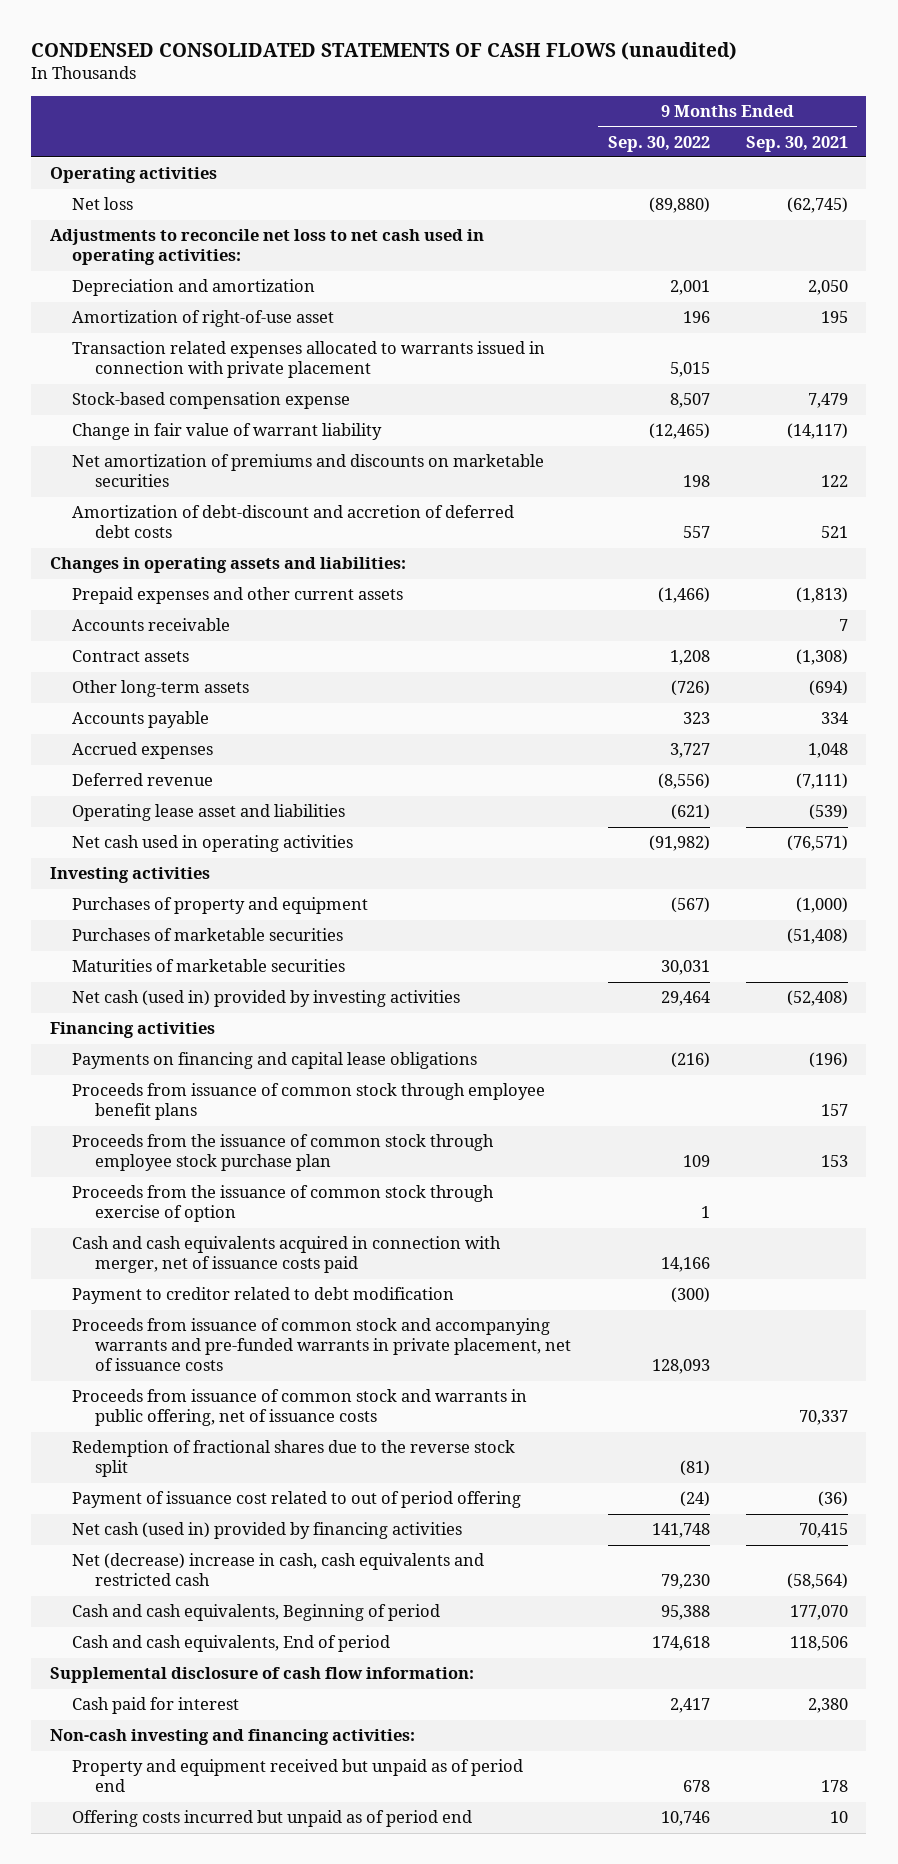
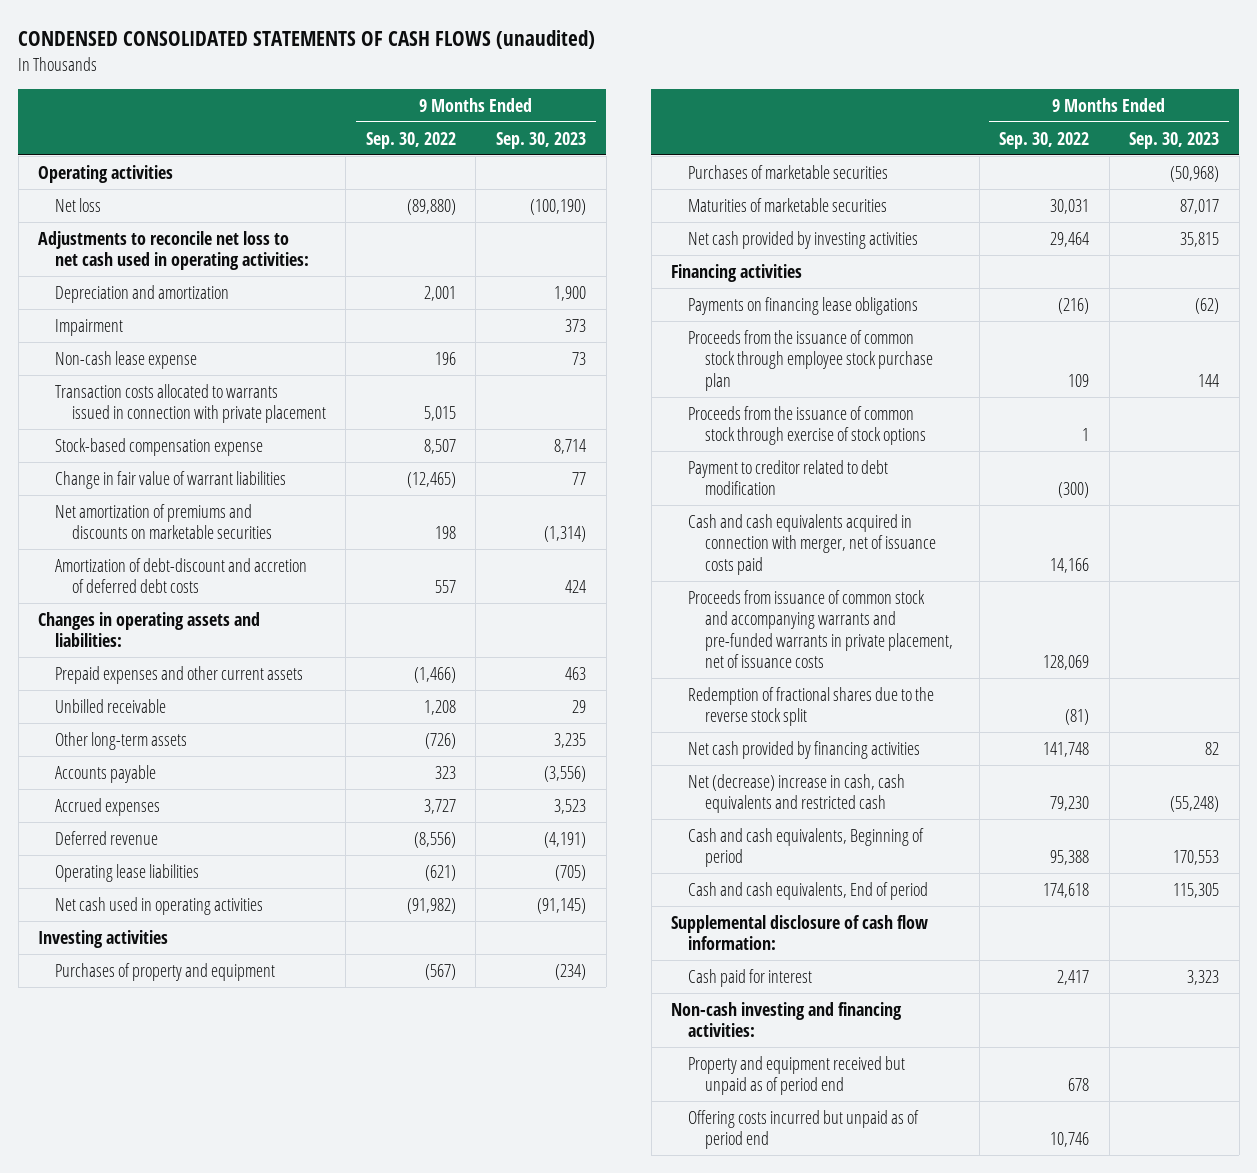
- | 9 Months Ended Sep. 30, 2022 | 9 Months Ended Sep. 30, 2021
+ | 9 Months Ended Sep. 30, 2022 | 9 Months Ended Sep. 30, 2023
- Amortization of right-of-use asset | 196 | 195
- Transaction related expenses allocated to warrants issued in connection with private placement | 5,015 |
+ Impairment | | 373
+ Non-cash lease expense | 196 | 73
+ Transaction costs allocated to warrants issued in connection with private placement | 5,015 |
- Change in fair value of warrant liability | (12,465) | (14,117)
+ Change in fair value of warrant liabilities | (12,465) | 77
- Accounts receivable | | 7
- Contract assets | 1,208 | (1,308)
+ Unbilled receivable | 1,208 | 29
- Operating lease asset and liabilities | (621) | (539)
+ Operating lease liabilities | (621) | (705)
- Net cash (used in) provided by investing activities | 29,464 | (52,408)
+ Net cash provided by investing activities | 29,464 | 35,815
- Payments on financing and capital lease obligations | (216) | (196)
- Proceeds from issuance of common stock through employee benefit plans | | 157
+ Payments on financing lease obligations | (216) | (62)
- Proceeds from the issuance of common stock through exercise of option | 1 |
+ Proceeds from the issuance of common stock through exercise of stock options | 1 |
- Proceeds from issuance of common stock and accompanying warrants and pre-funded warrants in private placement, net of issuance costs | 128,093 |
- Proceeds from issuance of common stock and warrants in public offering, net of issuance costs | | 70,337
moved down: Cash and cash equivalents acquired in connection with merger, net of issuance costs paid | 14,166 |
+ Proceeds from issuance of common stock and accompanying warrants and pre-funded warrants in private placement, net of issuance costs | 128,069 |
- Payment of issuance cost related to out of period offering | (24) | (36)
- Net cash (used in) provided by financing activities | 141,748 | 70,415
+ Net cash provided by financing activities | 141,748 | 82

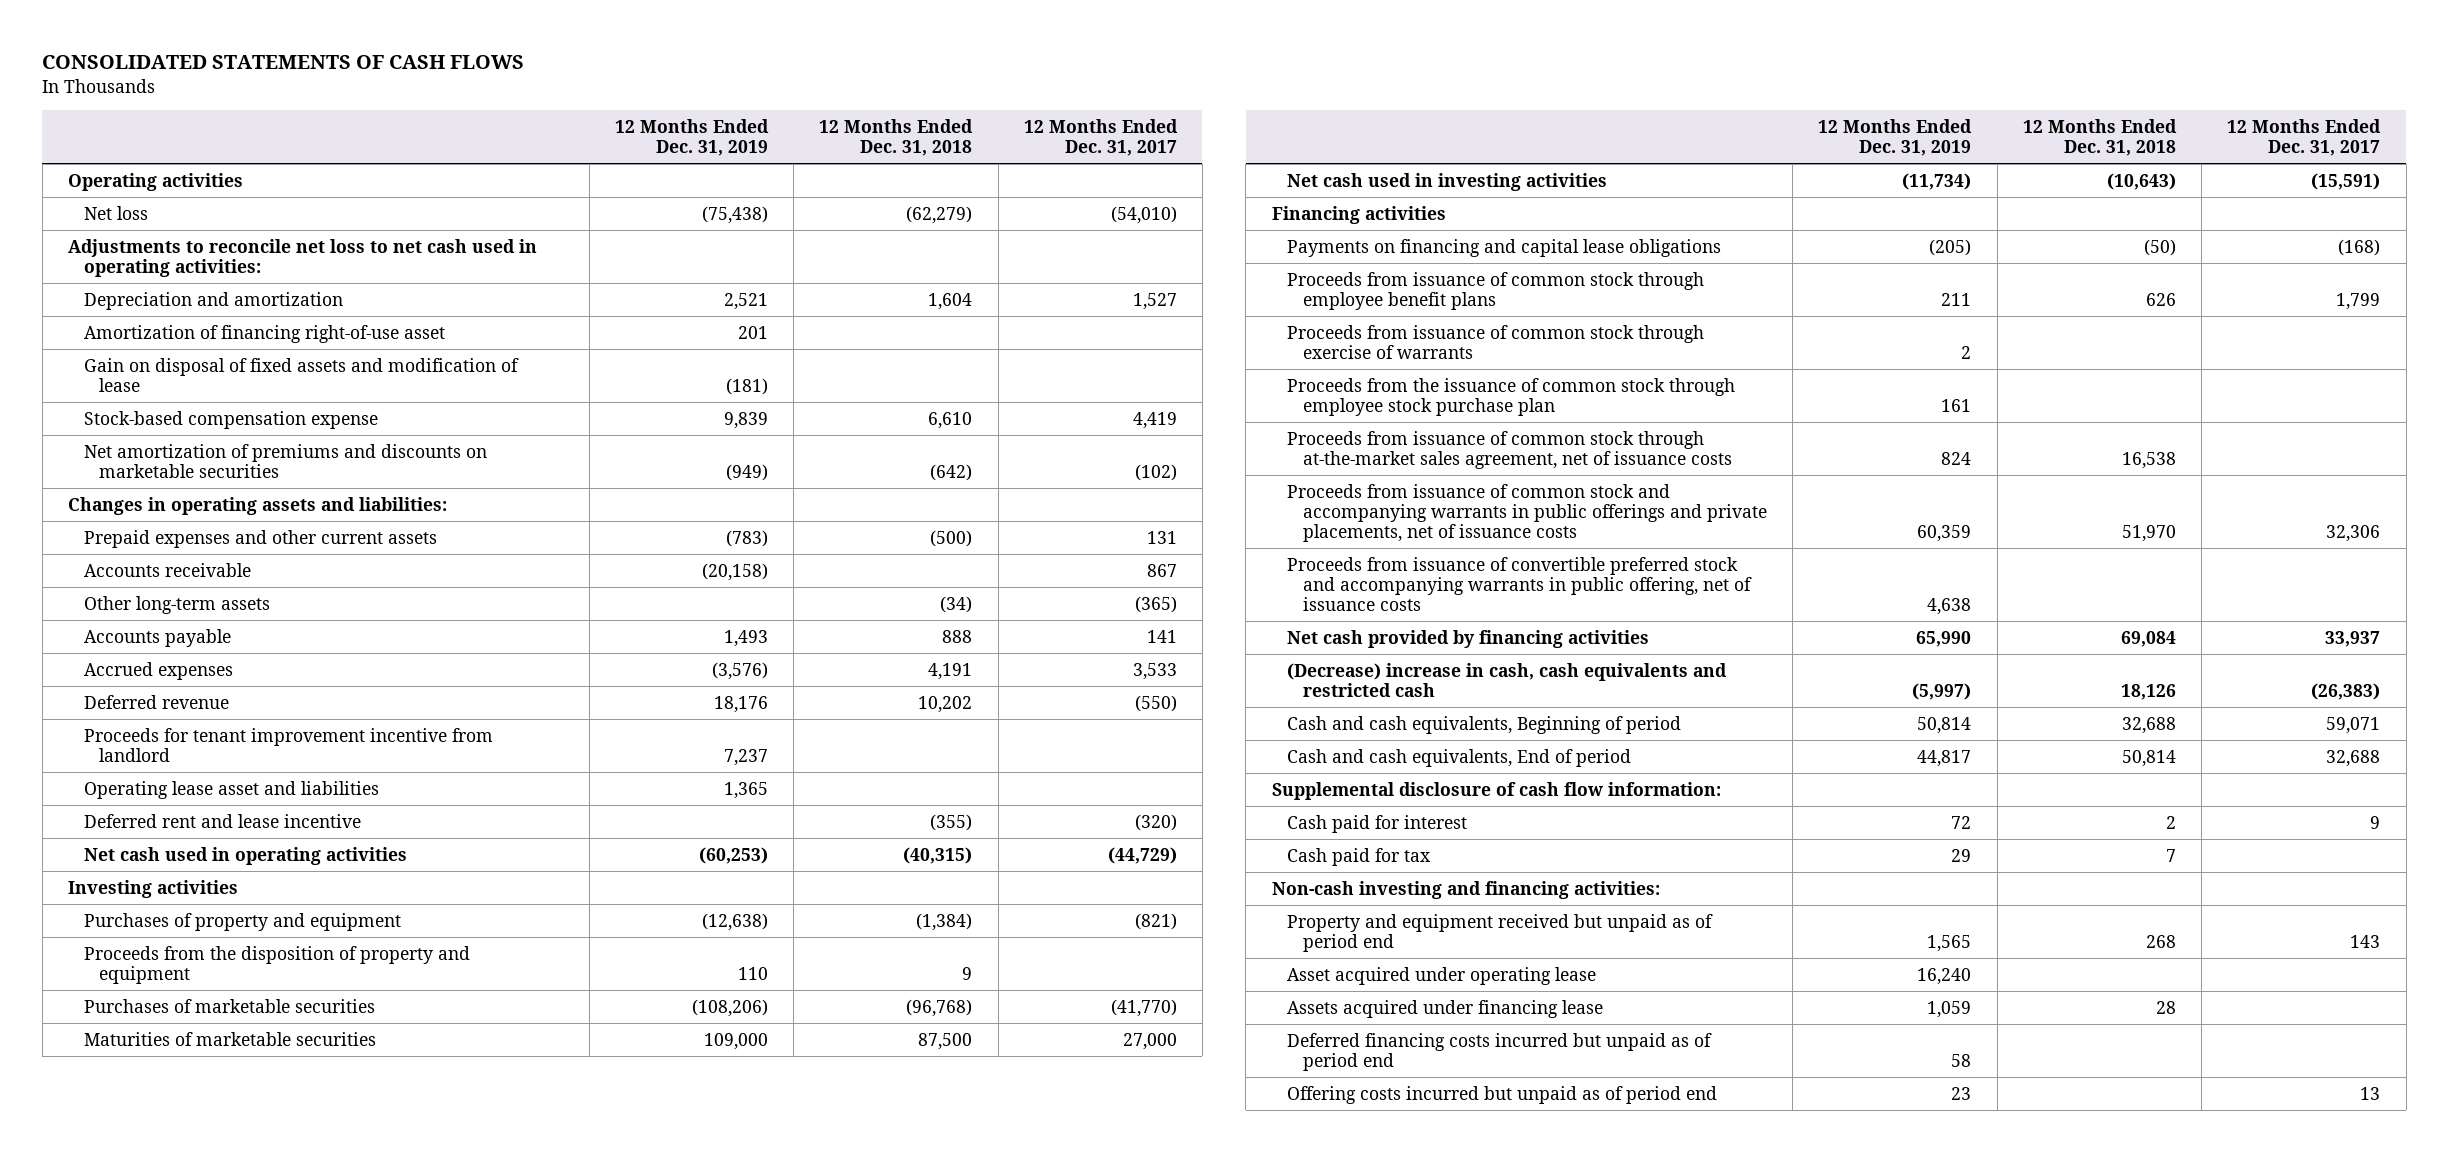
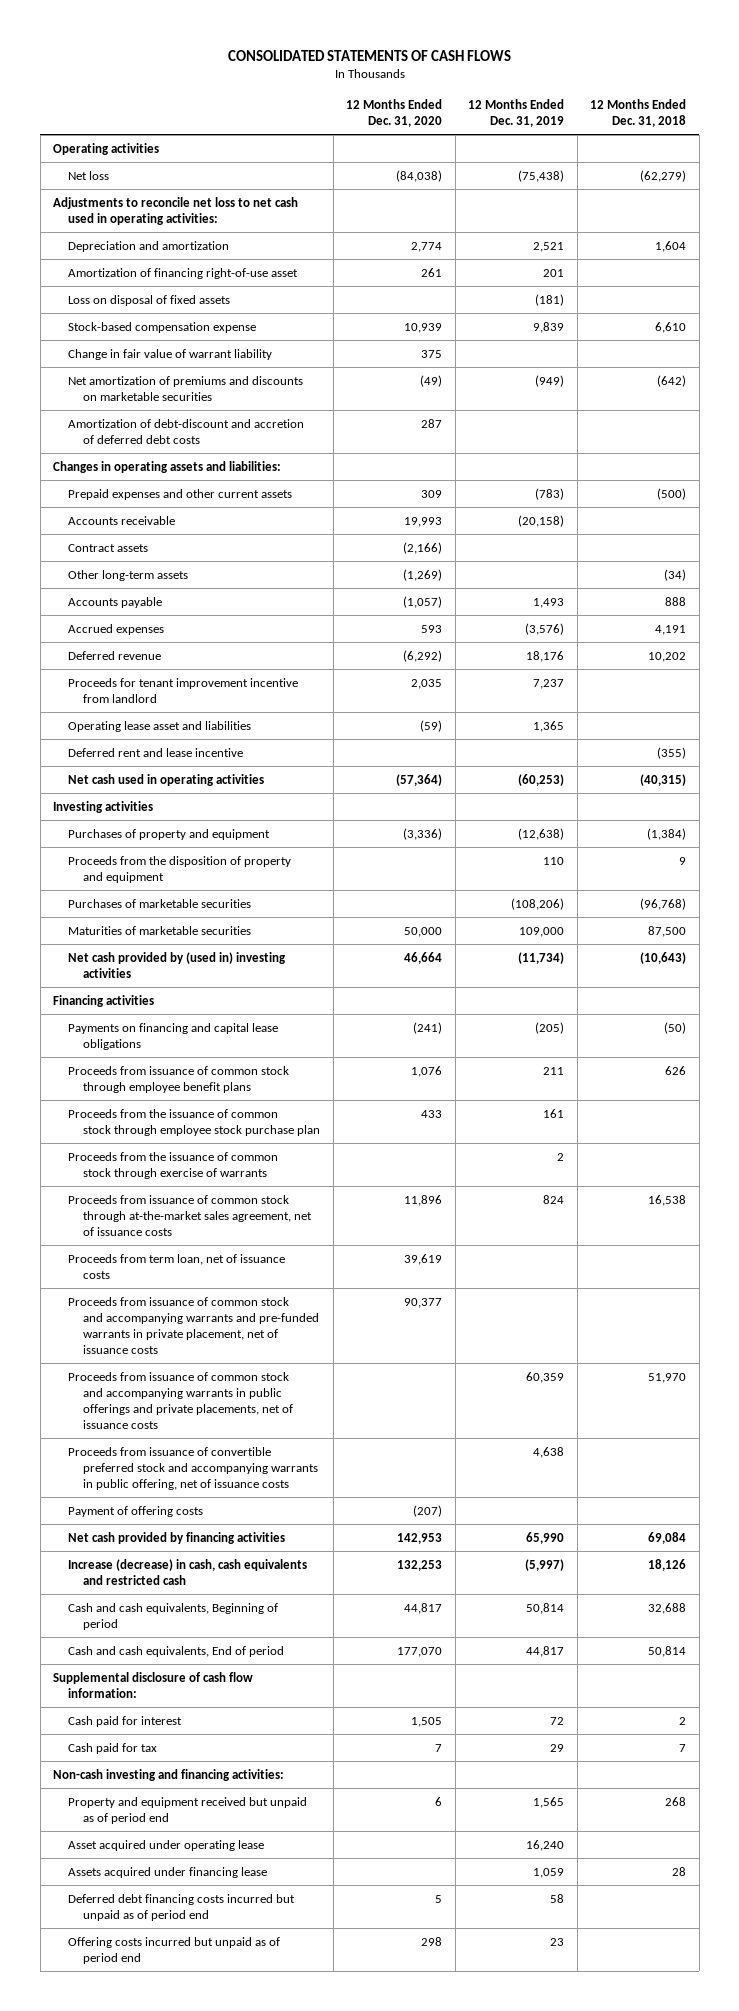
- | 12 Months Ended Dec. 31, 2019 | 12 Months Ended Dec. 31, 2018 | 12 Months Ended Dec. 31, 2017
+ | 12 Months Ended Dec. 31, 2020 | 12 Months Ended Dec. 31, 2019 | 12 Months Ended Dec. 31, 2018
- Gain on disposal of fixed assets and modification of lease | (181) | |
+ Loss on disposal of fixed assets | | (181) |
+ Change in fair value of warrant liability | 375 | |
+ Amortization of debt-discount and accretion of deferred debt costs | 287 | |
+ Contract assets | (2,166) | |
- Net cash used in investing activities | (11,734) | (10,643) | (15,591)
+ Net cash provided by (used in) investing activities | 46,664 | (11,734) | (10,643)
- Proceeds from issuance of common stock through exercise of warrants | 2 | |
+ Proceeds from the issuance of common stock through exercise of warrants | | 2 |
+ Proceeds from term loan, net of issuance costs | 39,619 | |
+ Proceeds from issuance of common stock and accompanying warrants and pre-funded warrants in private placement, net of issuance costs | 90,377 | |
+ Payment of offering costs | (207) | |
- (Decrease) increase in cash, cash equivalents and restricted cash | (5,997) | 18,126 | (26,383)
+ Increase (decrease) in cash, cash equivalents and restricted cash | 132,253 | (5,997) | 18,126
- Deferred financing costs incurred but unpaid as of period end | 58 | |
+ Deferred debt financing costs incurred but unpaid as of period end | 5 | 58 |

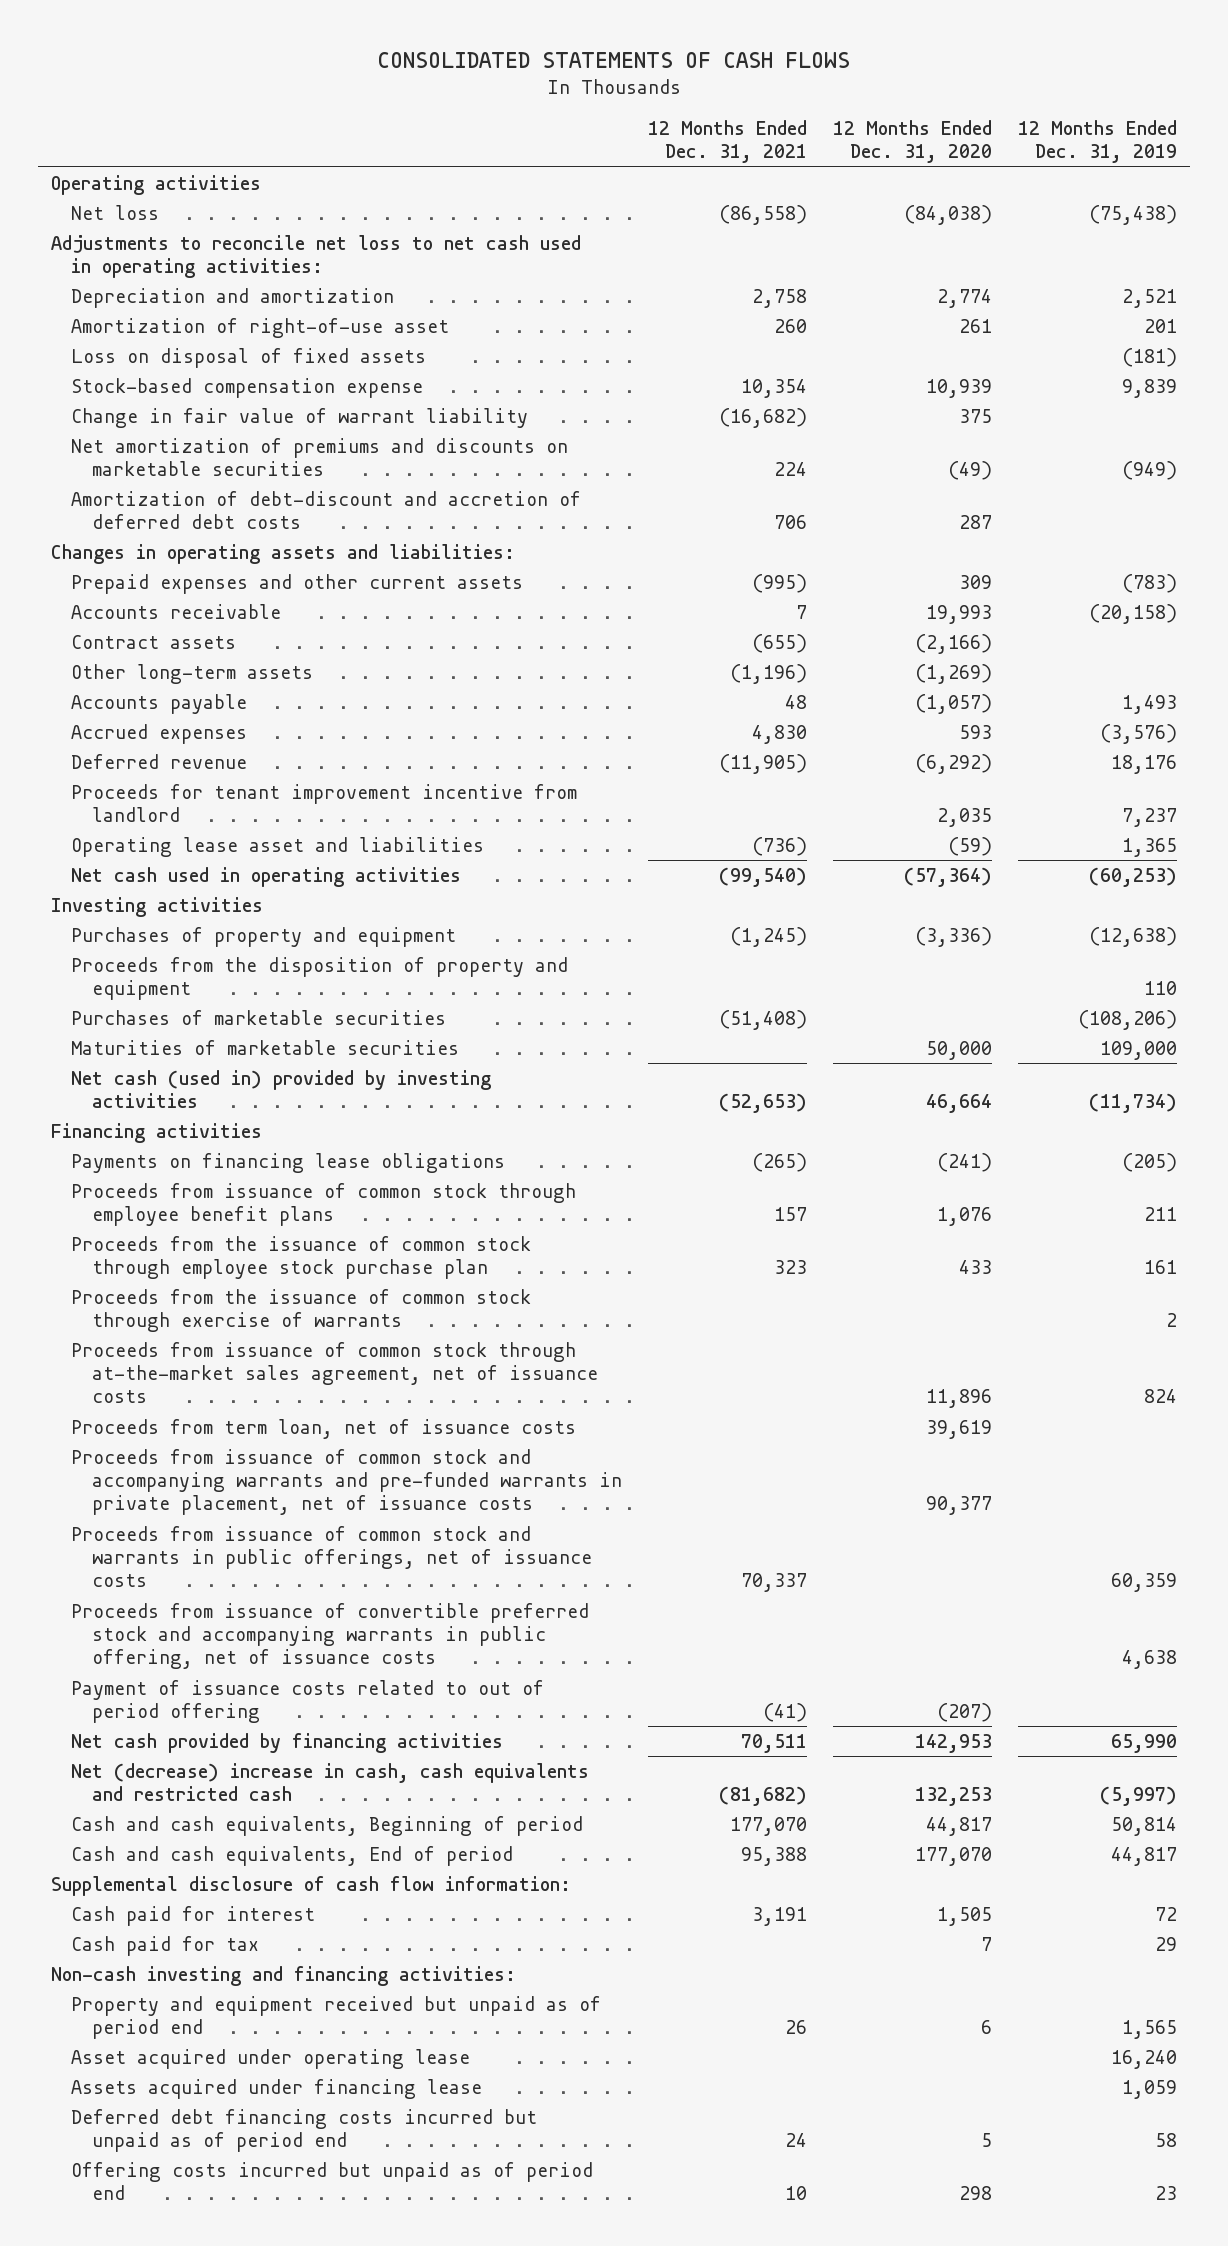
- | 12 Months Ended Dec. 31, 2020 | 12 Months Ended Dec. 31, 2019 | 12 Months Ended Dec. 31, 2018
+ | 12 Months Ended Dec. 31, 2021 | 12 Months Ended Dec. 31, 2020 | 12 Months Ended Dec. 31, 2019
- Amortization of financing right-of-use asset | 261 | 201 |
+ Amortization of right-of-use asset | 260 | 261 | 201
- Deferred rent and lease incentive | | | (355)
- Net cash provided by (used in) investing activities | 46,664 | (11,734) | (10,643)
+ Net cash (used in) provided by investing activities | (52,653) | 46,664 | (11,734)
- Payments on financing and capital lease obligations | (241) | (205) | (50)
+ Payments on financing lease obligations | (265) | (241) | (205)
- Proceeds from issuance of common stock and accompanying warrants in public offerings and private placements, net of issuance costs | | 60,359 | 51,970
+ Proceeds from issuance of common stock and warrants in public offerings, net of issuance costs | 70,337 | | 60,359
- Payment of offering costs | (207) | |
+ Payment of issuance costs related to out of period offering | (41) | (207) |
- Increase (decrease) in cash, cash equivalents and restricted cash | 132,253 | (5,997) | 18,126
+ Net (decrease) increase in cash, cash equivalents and restricted cash | (81,682) | 132,253 | (5,997)

